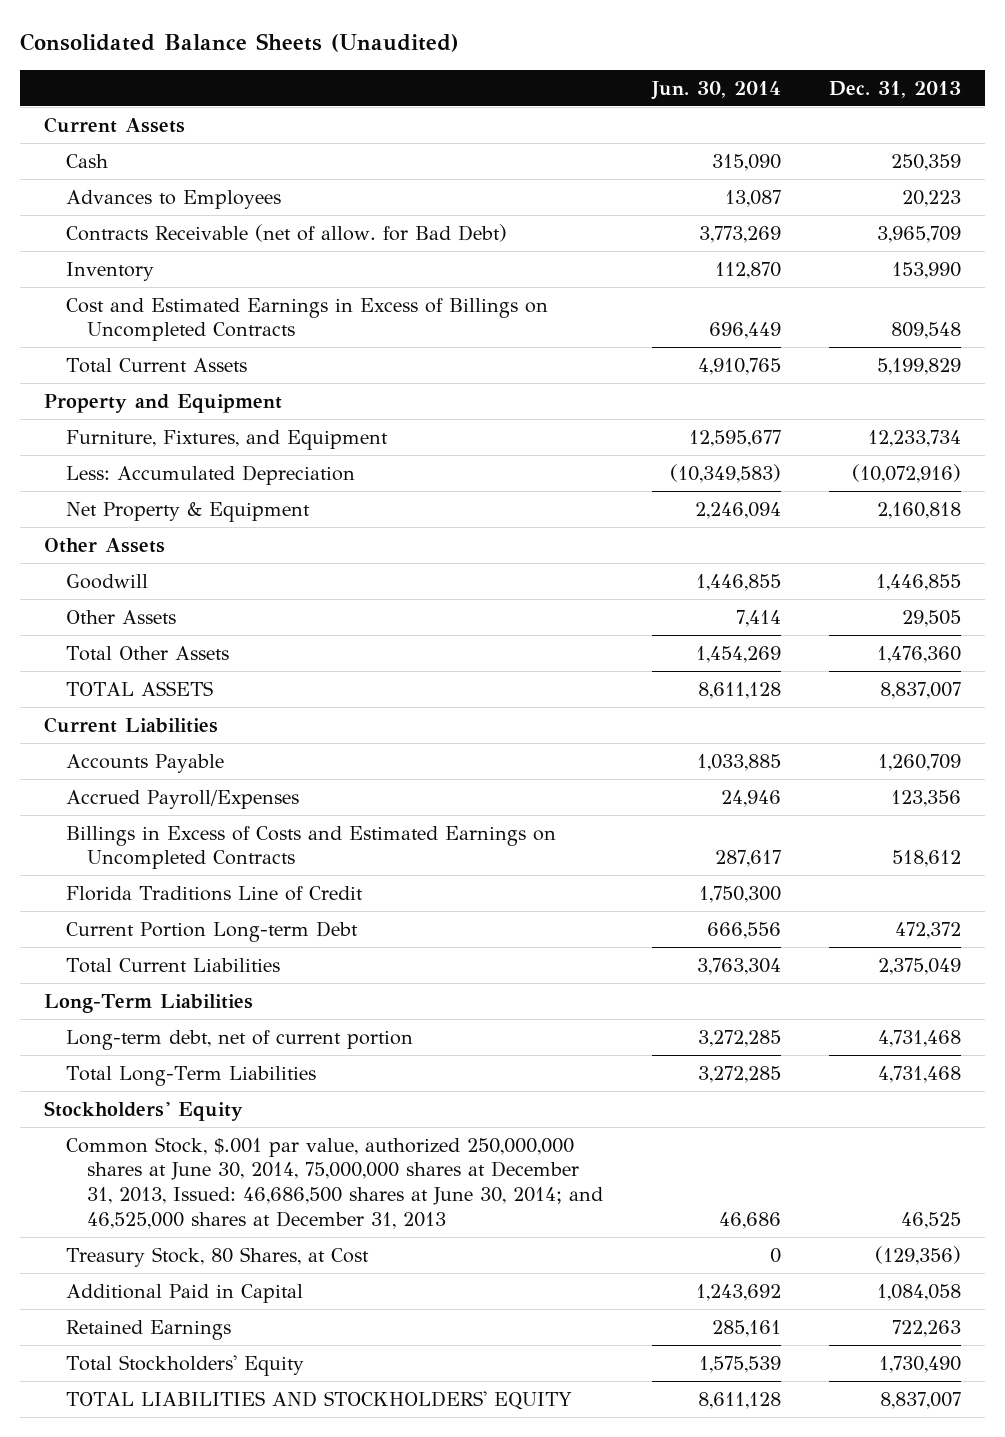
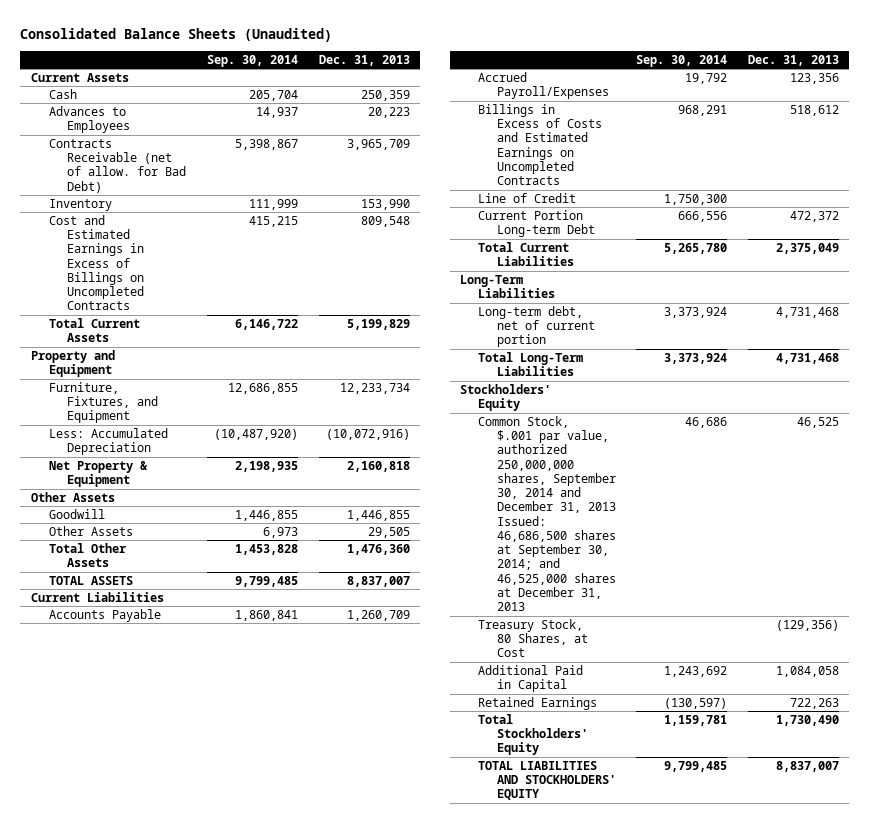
- | Jun. 30, 2014 | Dec. 31, 2013
+ | Sep. 30, 2014 | Dec. 31, 2013
- Florida Traditions Line of Credit | 1,750,300 |
+ Line of Credit | 1,750,300 |
- Common Stock, $.001 par value, authorized 250,000,000 shares at June 30, 2014, 75,000,000 shares at December 31, 2013, Issued: 46,686,500 shares at June 30, 2014; and 46,525,000 shares at December 31, 2013 | 46,686 | 46,525
+ Common Stock, $.001 par value, authorized 250,000,000 shares, September 30, 2014 and December 31, 2013 Issued: 46,686,500 shares at September 30, 2014; and 46,525,000 shares at December 31, 2013 | 46,686 | 46,525

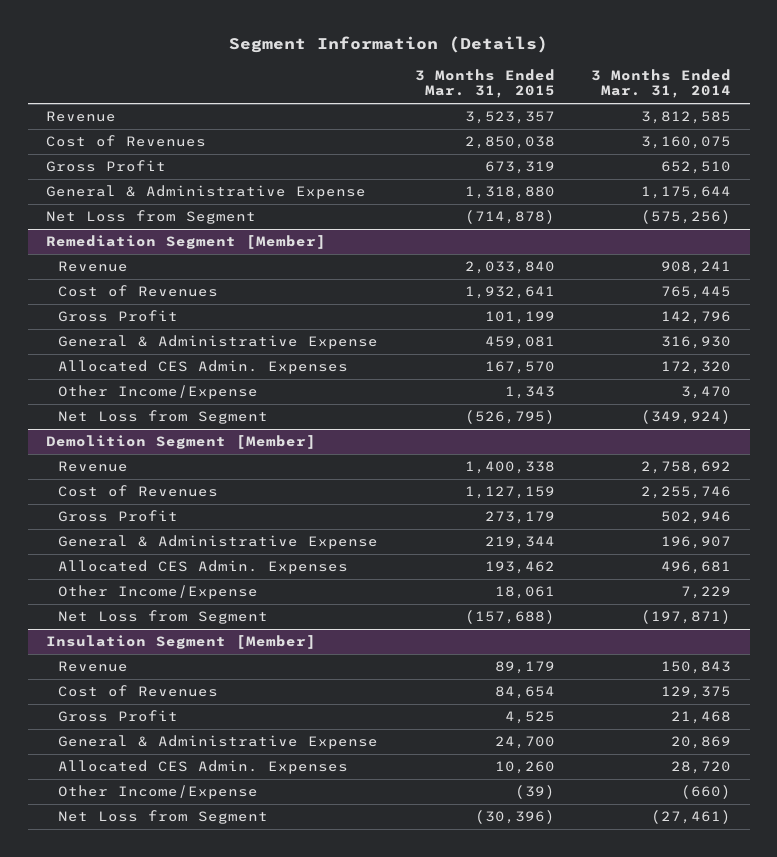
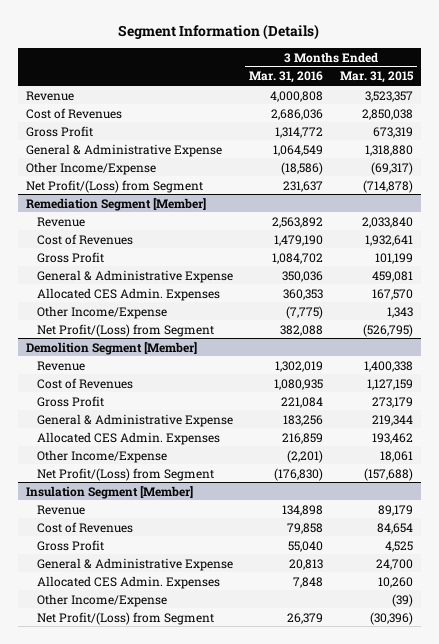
- | 3 Months Ended Mar. 31, 2015 | 3 Months Ended Mar. 31, 2014
+ | 3 Months Ended Mar. 31, 2016 | 3 Months Ended Mar. 31, 2015
- Net Loss from Segment | (714,878) | (575,256)
+ Other Income/Expense | (18,586) | (69,317)
+ Net Profit/(Loss) from Segment | 231,637 | (714,878)
@ Remediation Segment [Member]
- Net Loss from Segment | (526,795) | (349,924)
+ Net Profit/(Loss) from Segment | 382,088 | (526,795)
@ Demolition Segment [Member]
- Net Loss from Segment | (157,688) | (197,871)
+ Net Profit/(Loss) from Segment | (176,830) | (157,688)
@ Insulation Segment [Member]
- Net Loss from Segment | (30,396) | (27,461)
+ Net Profit/(Loss) from Segment | 26,379 | (30,396)

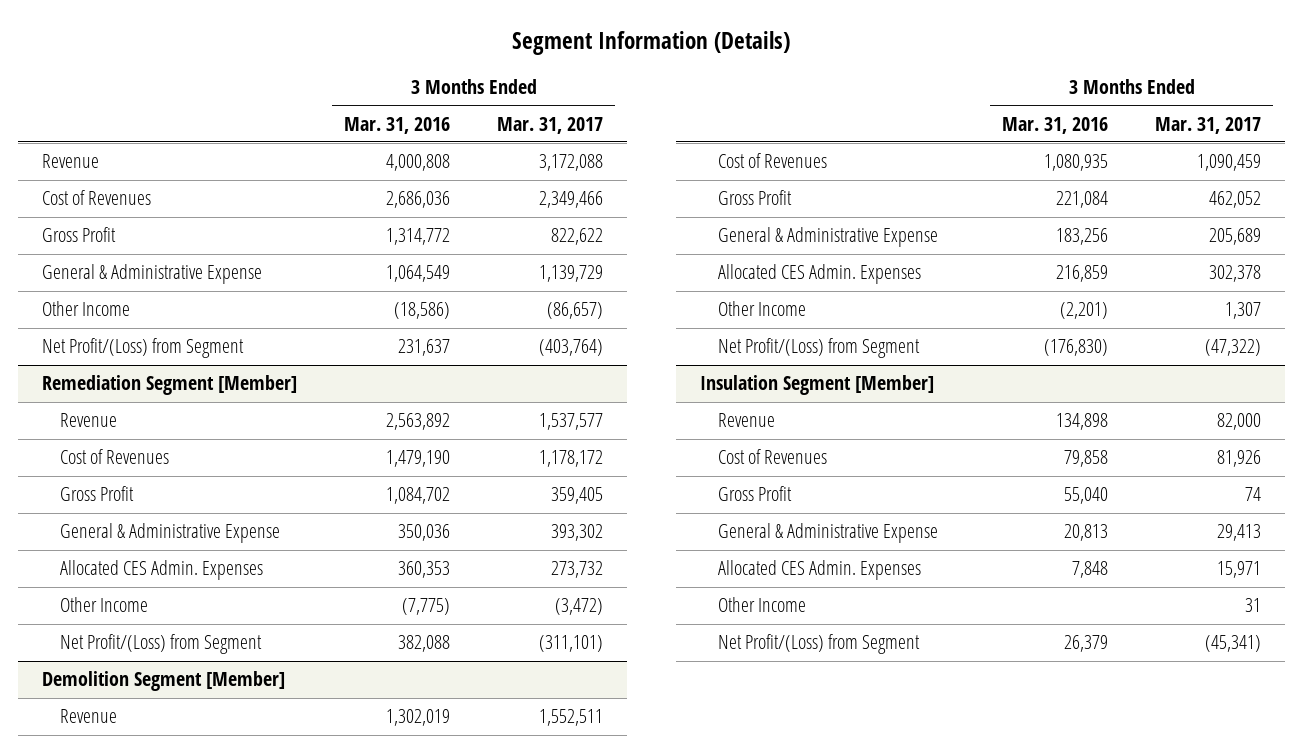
- | 3 Months Ended Mar. 31, 2016 | 3 Months Ended Mar. 31, 2015
+ | 3 Months Ended Mar. 31, 2016 | 3 Months Ended Mar. 31, 2017
- Other Income/Expense | (18,586) | (69,317)
+ Other Income | (18,586) | (86,657)
@ Remediation Segment [Member]
- Other Income/Expense | (7,775) | 1,343
+ Other Income | (7,775) | (3,472)
@ Demolition Segment [Member]
- Other Income/Expense | (2,201) | 18,061
+ Other Income | (2,201) | 1,307
@ Insulation Segment [Member]
- Other Income/Expense | | (39)
+ Other Income | | 31

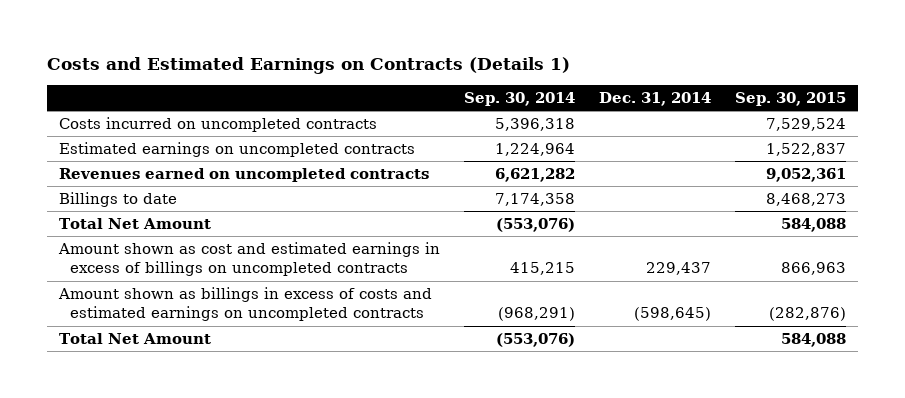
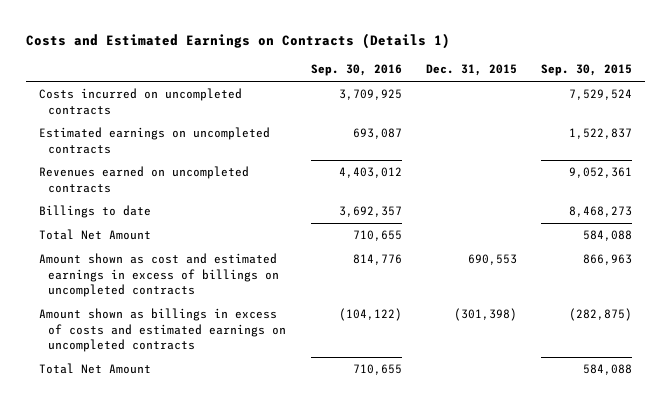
- | Sep. 30, 2014 | Dec. 31, 2014 | Sep. 30, 2015
+ | Sep. 30, 2016 | Dec. 31, 2015 | Sep. 30, 2015
- Amount shown as billings in excess of costs and estimated earnings on uncompleted contracts | (968,291) | (598,645) | (282,876)
+ Amount shown as billings in excess of costs and estimated earnings on uncompleted contracts | (104,122) | (301,398) | (282,875)

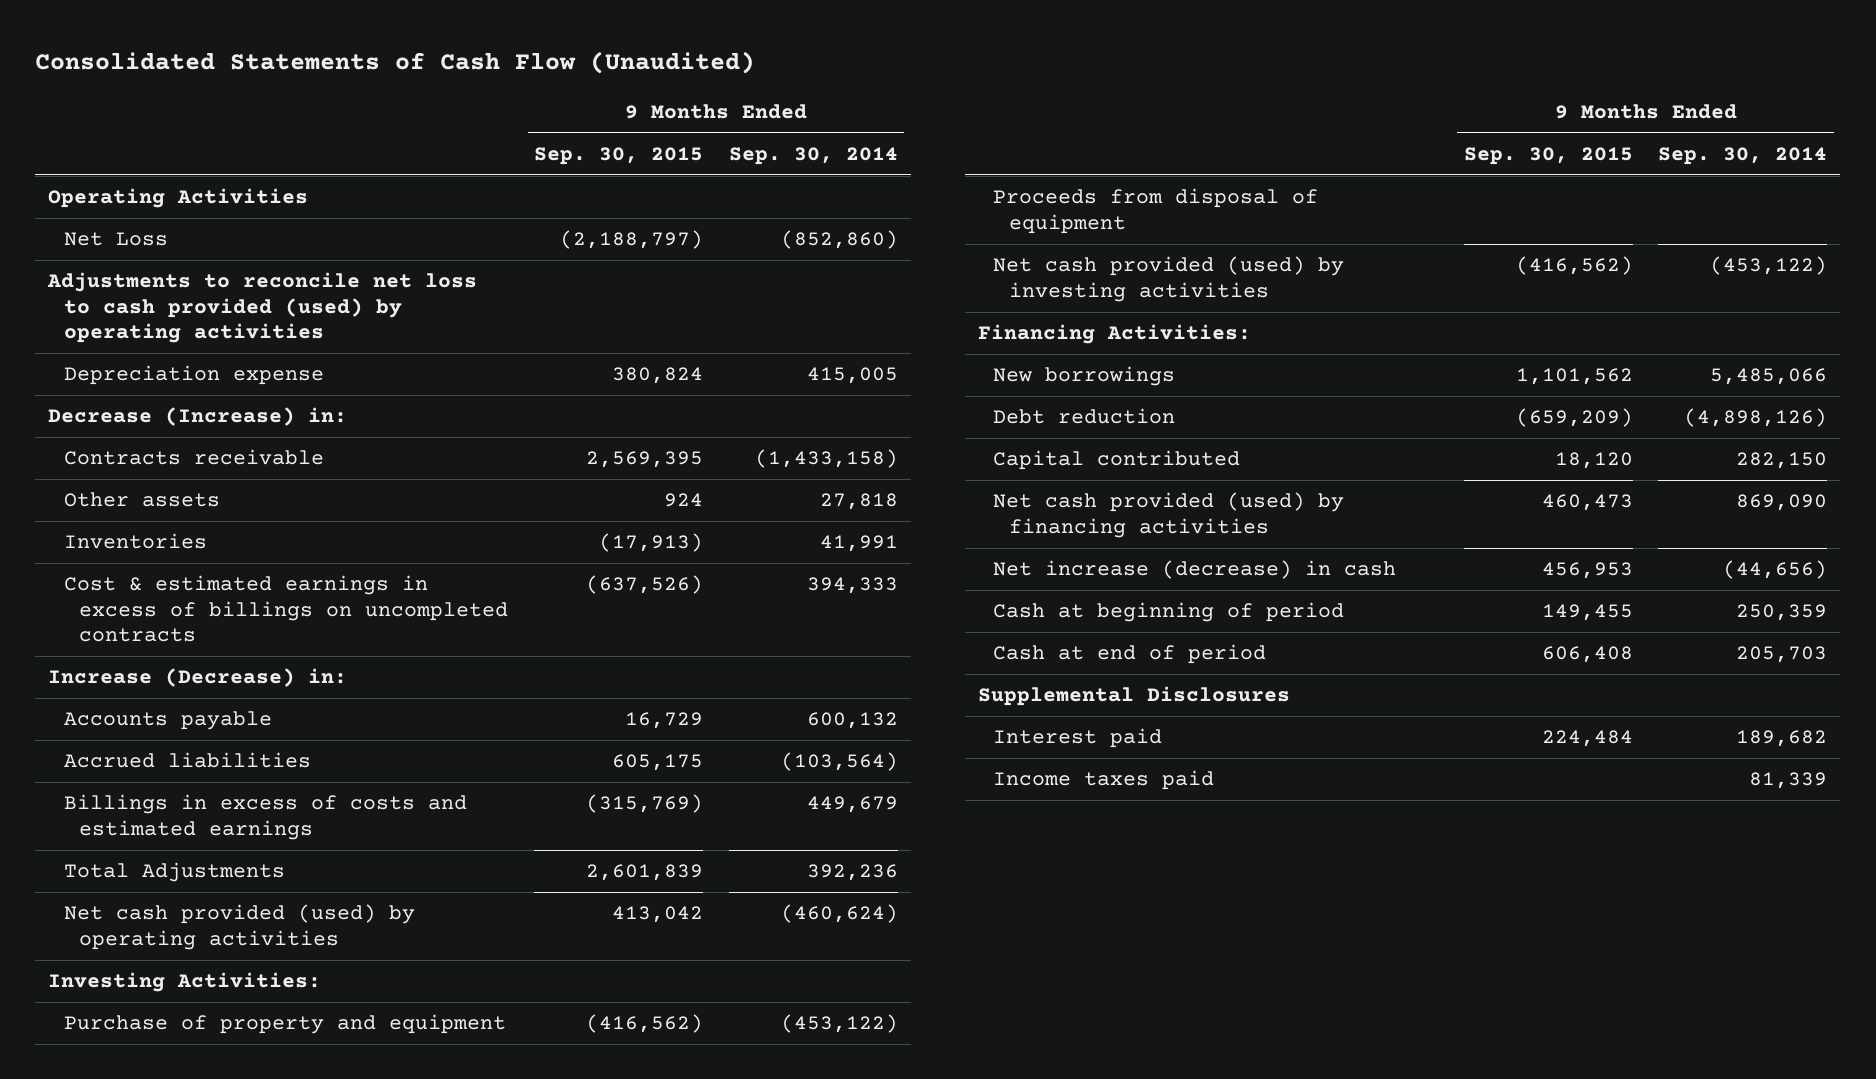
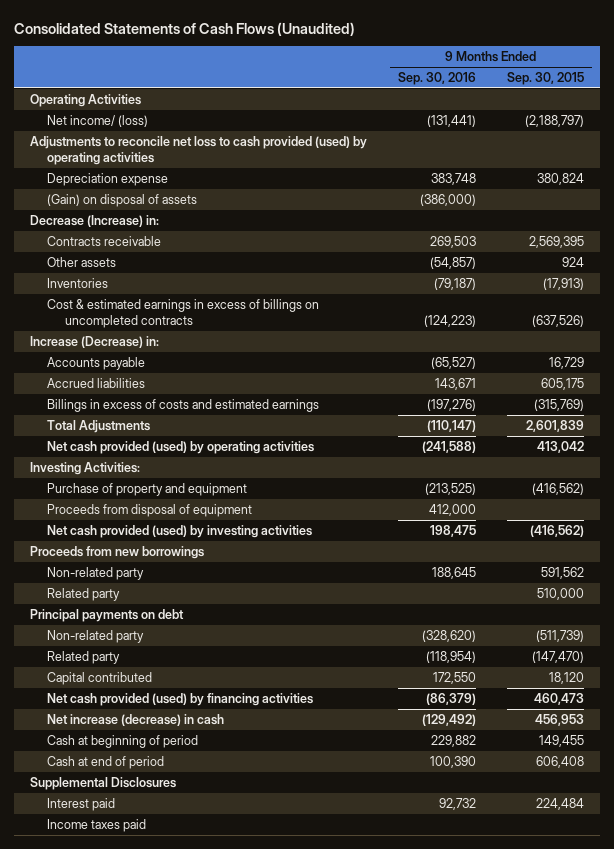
- Consolidated Statements of Cash Flow (Unaudited)
+ Consolidated Statements of Cash Flows (Unaudited)
- | 9 Months Ended Sep. 30, 2015 | 9 Months Ended Sep. 30, 2014
+ | 9 Months Ended Sep. 30, 2016 | 9 Months Ended Sep. 30, 2015
- Net Loss | (2,188,797) | (852,860)
+ Net income/ (loss) | (131,441) | (2,188,797)
+ (Gain) on disposal of assets | (386,000) |
- Financing Activities:
- New borrowings | 1,101,562 | 5,485,066
- Debt reduction | (659,209) | (4,898,126)
+ Proceeds from new borrowings
+ Non-related party | 188,645 | 591,562
+ Related party | | 510,000
+ Principal payments on debt
+ Non-related party | (328,620) | (511,739)
+ Related party | (118,954) | (147,470)

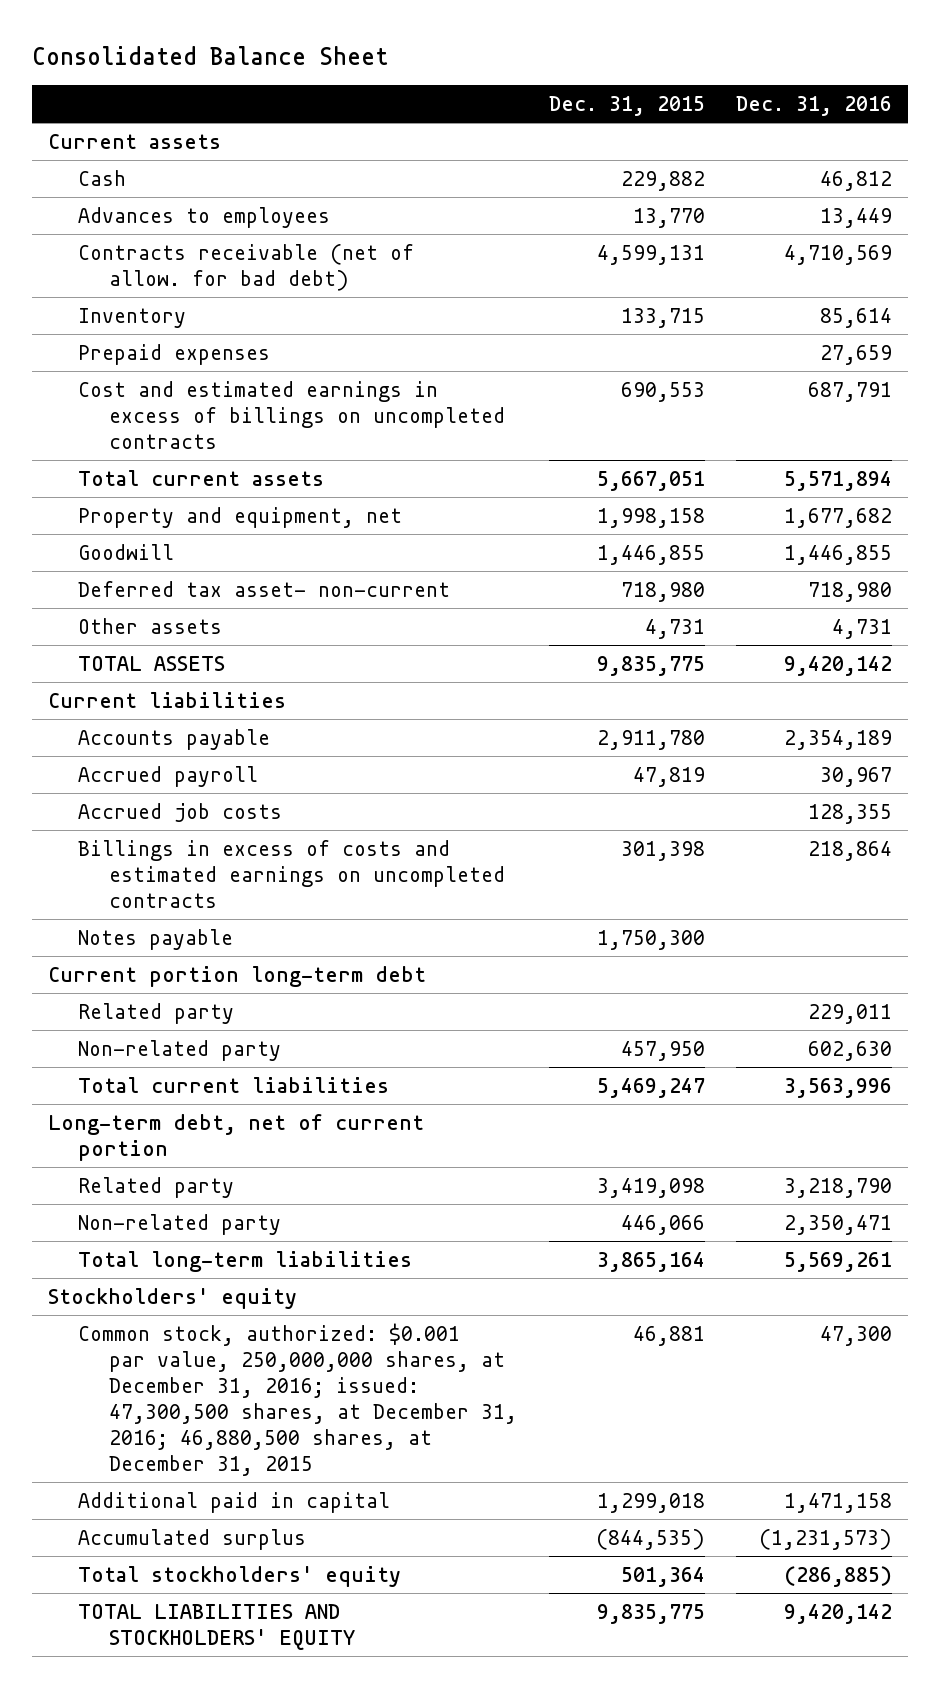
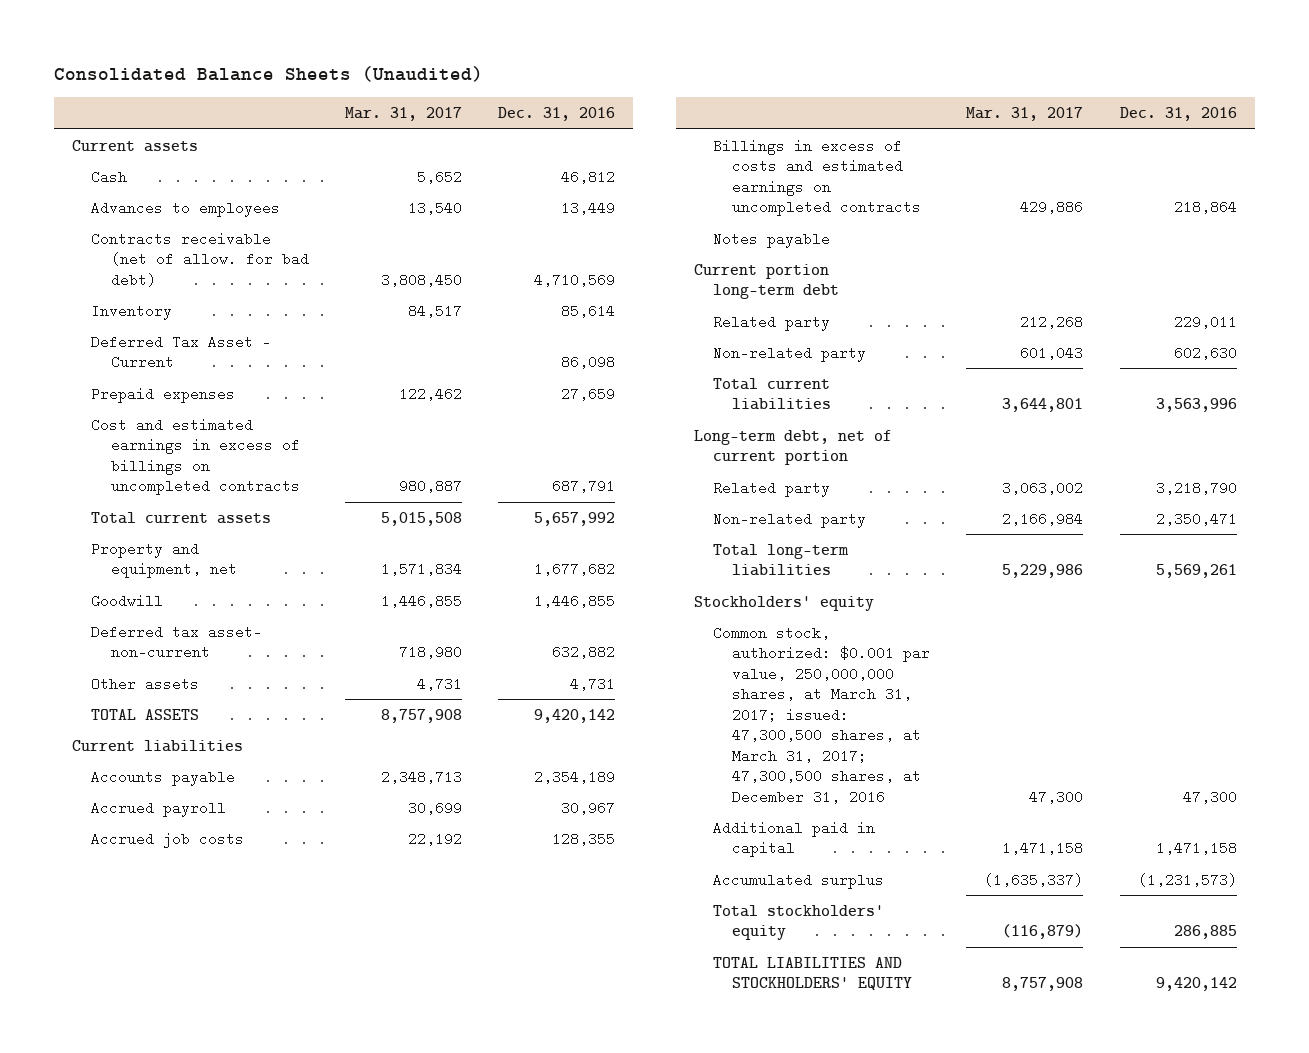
- Consolidated Balance Sheet
+ Consolidated Balance Sheets (Unaudited)
- | Dec. 31, 2015 | Dec. 31, 2016
+ | Mar. 31, 2017 | Dec. 31, 2016
+ Deferred Tax Asset - Current | | 86,098
- Total current assets | 5,667,051 | 5,571,894
+ Total current assets | 5,015,508 | 5,657,992
- Deferred tax asset- non-current | 718,980 | 718,980
+ Deferred tax asset- non-current | 718,980 | 632,882
- Common stock, authorized: $0.001 par value, 250,000,000 shares, at December 31, 2016; issued: 47,300,500 shares, at December 31, 2016; 46,880,500 shares, at December 31, 2015 | 46,881 | 47,300
+ Common stock, authorized: $0.001 par value, 250,000,000 shares, at March 31, 2017; issued: 47,300,500 shares, at March 31, 2017; 47,300,500 shares, at December 31, 2016 | 47,300 | 47,300
- Total stockholders' equity | 501,364 | (286,885)
+ Total stockholders' equity | (116,879) | 286,885

